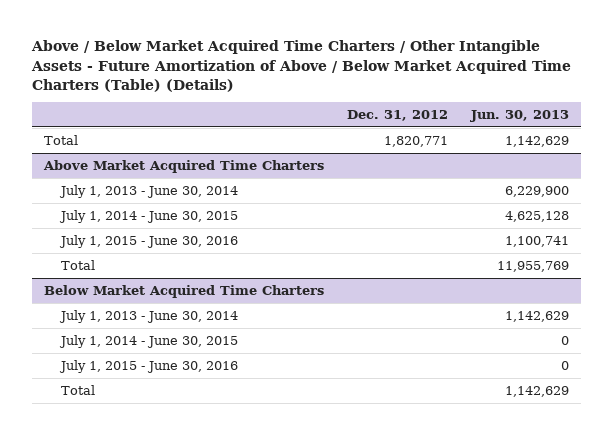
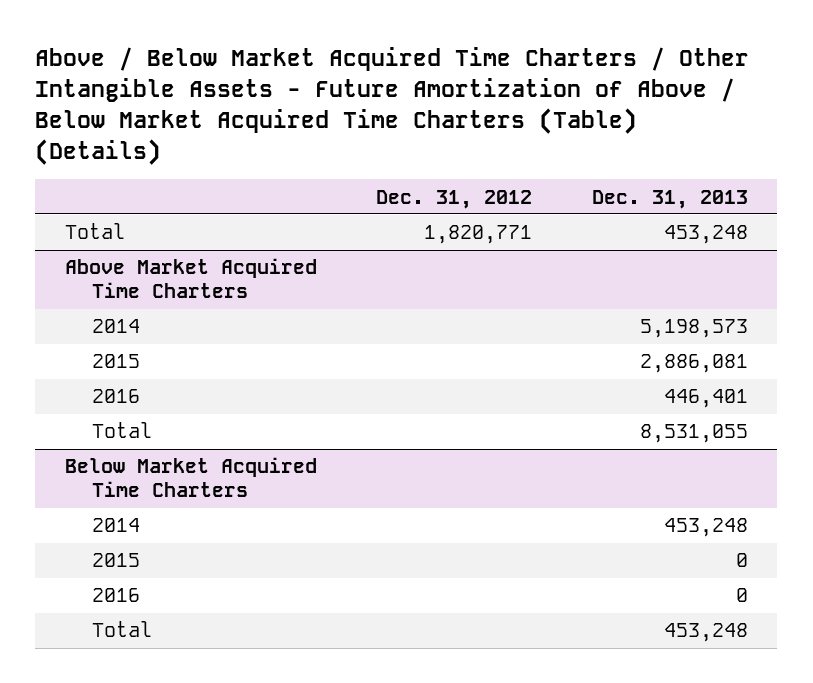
- | Dec. 31, 2012 | Jun. 30, 2013
+ | Dec. 31, 2012 | Dec. 31, 2013
@ Above Market Acquired Time Charters
- July 1, 2013 - June 30, 2014 | | 6,229,900
- July 1, 2014 - June 30, 2015 | | 4,625,128
- July 1, 2015 - June 30, 2016 | | 1,100,741
+ 2014 | | 5,198,573
+ 2015 | | 2,886,081
+ 2016 | | 446,401
@ Below Market Acquired Time Charters
- July 1, 2013 - June 30, 2014 | | 1,142,629
- July 1, 2014 - June 30, 2015 | | 0
- July 1, 2015 - June 30, 2016 | | 0
+ 2014 | | 453,248
+ 2015 | | 0
+ 2016 | | 0

